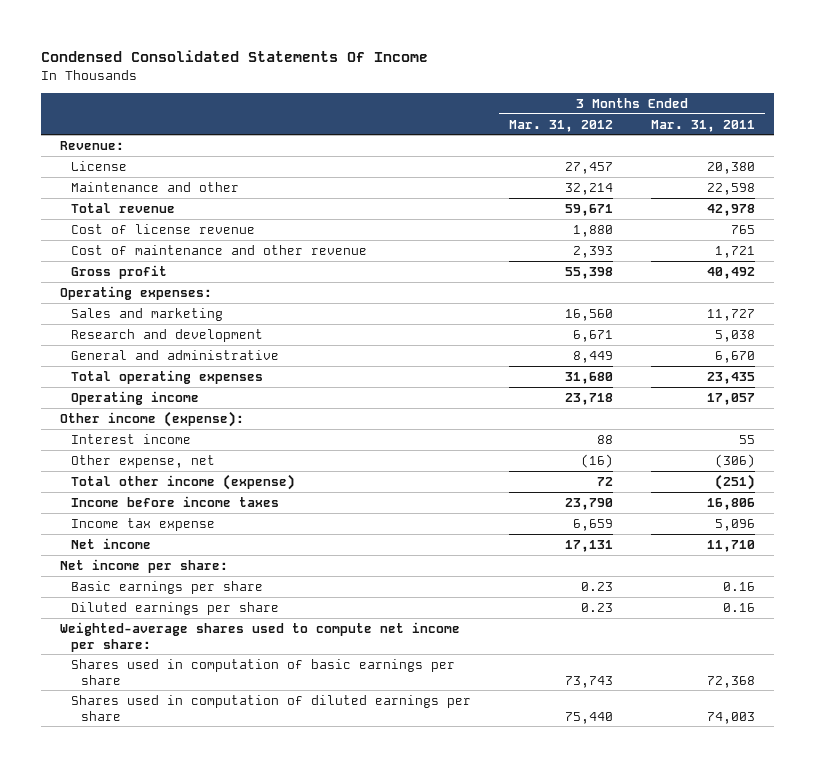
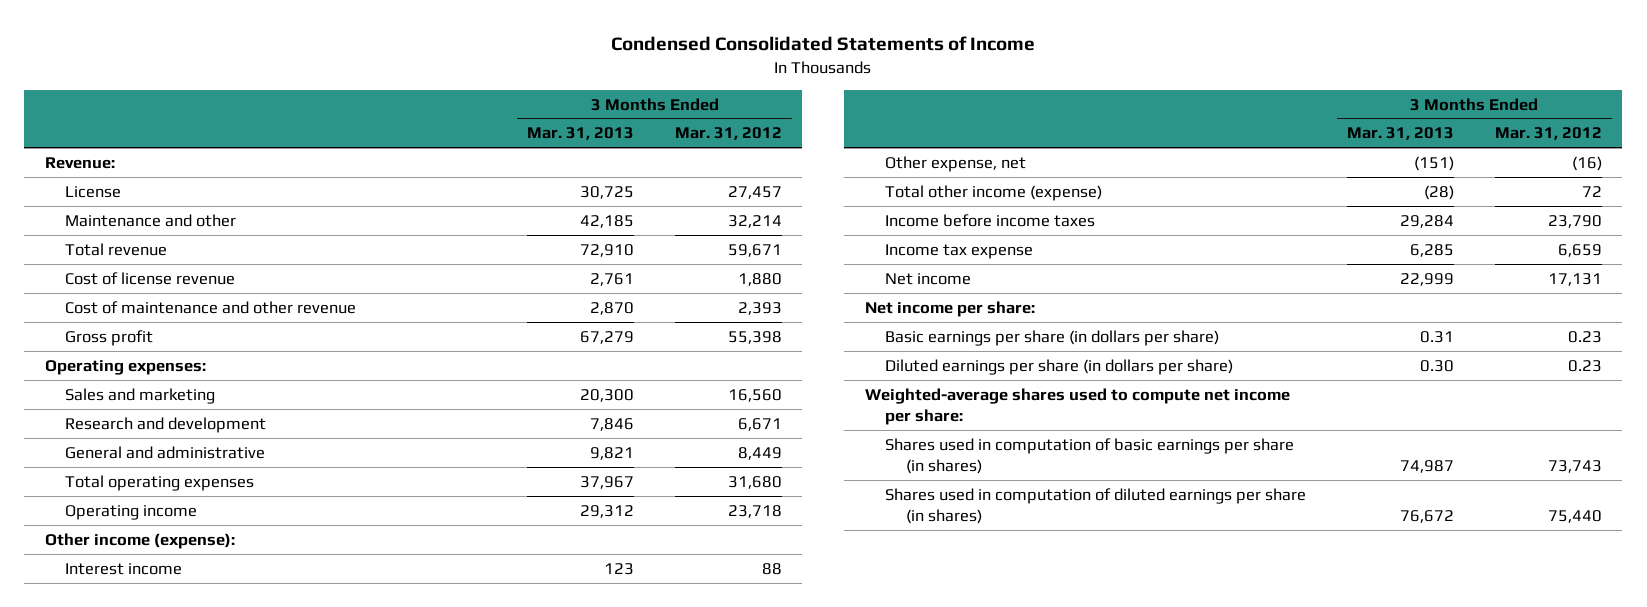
- Condensed Consolidated Statements Of Income
+ Condensed Consolidated Statements of Income
- | 3 Months Ended Mar. 31, 2012 | 3 Months Ended Mar. 31, 2011
+ | 3 Months Ended Mar. 31, 2013 | 3 Months Ended Mar. 31, 2012
- Basic earnings per share | 0.23 | 0.16
- Diluted earnings per share | 0.23 | 0.16
+ Basic earnings per share (in dollars per share) | 0.31 | 0.23
+ Diluted earnings per share (in dollars per share) | 0.30 | 0.23
- Shares used in computation of basic earnings per share | 73,743 | 72,368
- Shares used in computation of diluted earnings per share | 75,440 | 74,003
+ Shares used in computation of basic earnings per share (in shares) | 74,987 | 73,743
+ Shares used in computation of diluted earnings per share (in shares) | 76,672 | 75,440

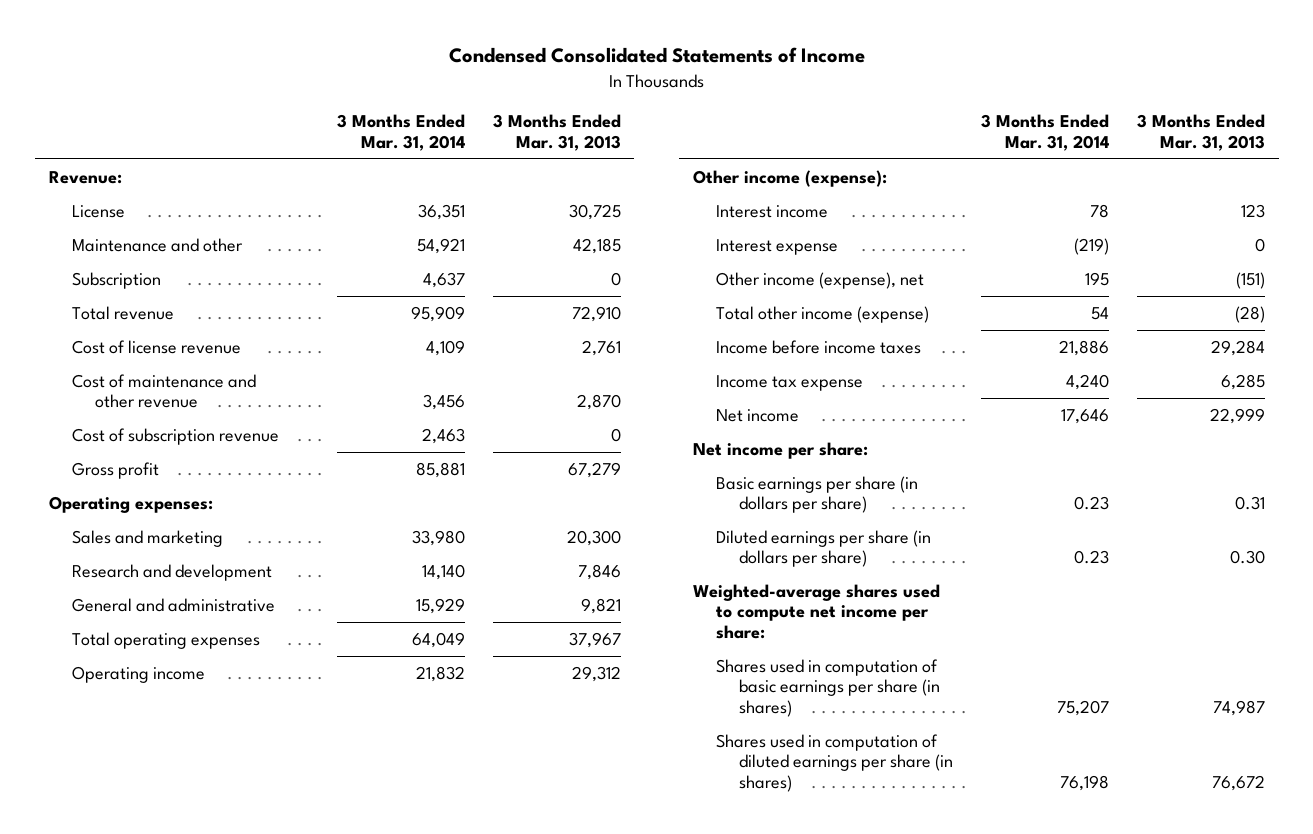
- | 3 Months Ended Mar. 31, 2013 | 3 Months Ended Mar. 31, 2012
+ | 3 Months Ended Mar. 31, 2014 | 3 Months Ended Mar. 31, 2013
+ Subscription | 4,637 | 0
+ Cost of subscription revenue | 2,463 | 0
- Other expense, net | (151) | (16)
+ Interest expense | (219) | 0
+ Other income (expense), net | 195 | (151)

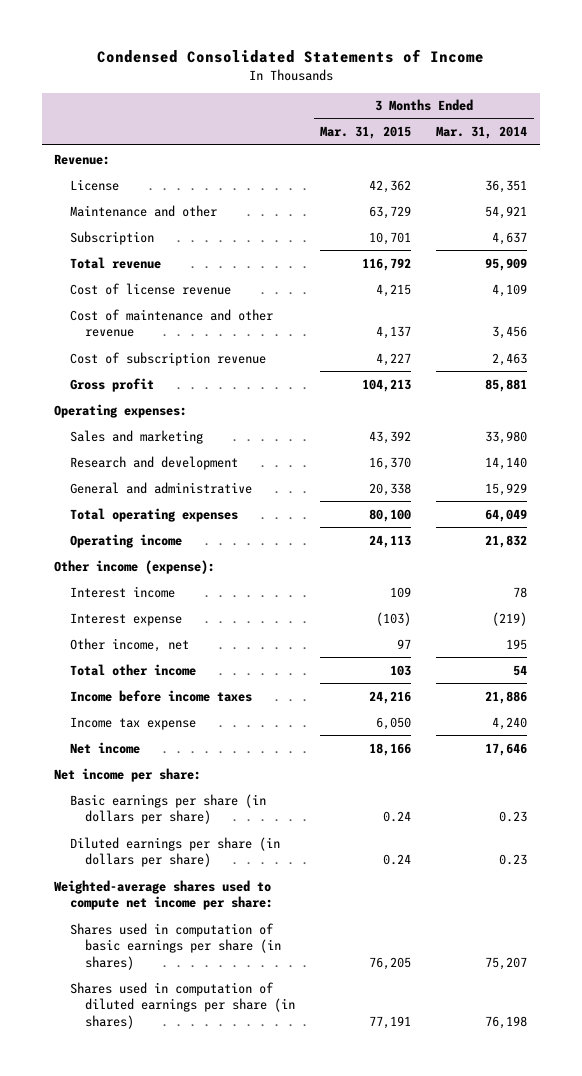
- | 3 Months Ended Mar. 31, 2014 | 3 Months Ended Mar. 31, 2013
+ | 3 Months Ended Mar. 31, 2015 | 3 Months Ended Mar. 31, 2014
- Other income (expense), net | 195 | (151)
- Total other income (expense) | 54 | (28)
+ Other income, net | 97 | 195
+ Total other income | 103 | 54

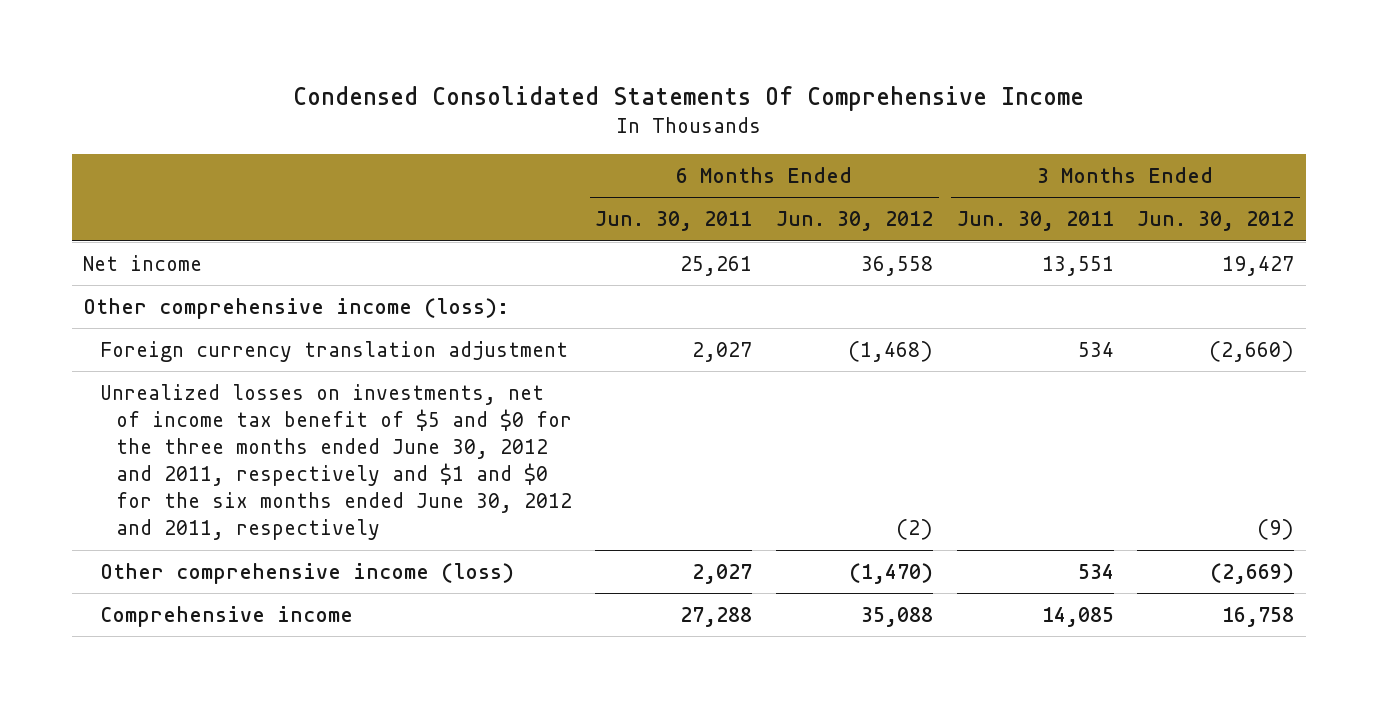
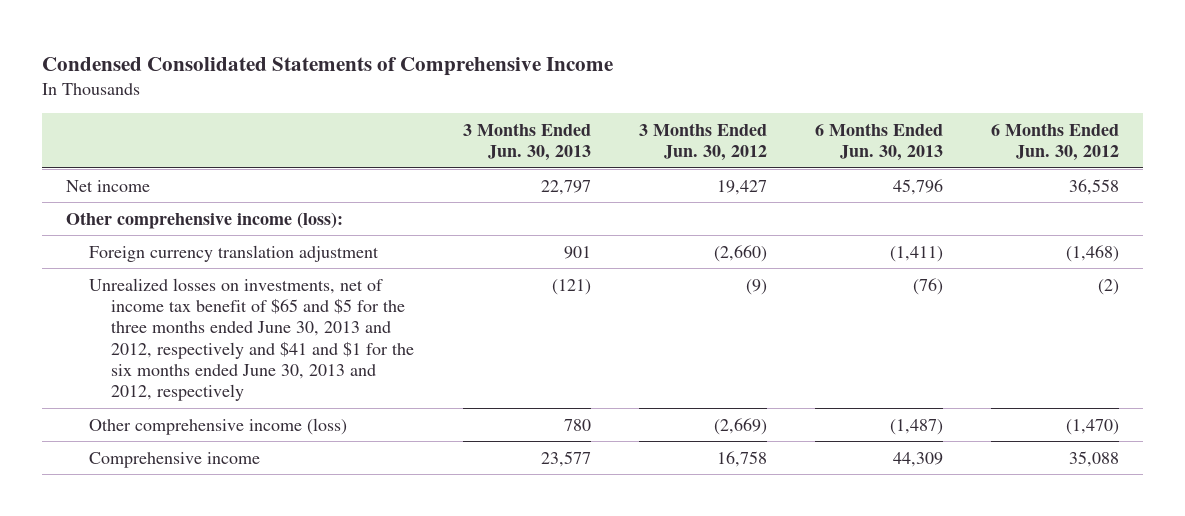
- Condensed Consolidated Statements Of Comprehensive Income
+ Condensed Consolidated Statements of Comprehensive Income
- | 6 Months Ended Jun. 30, 2011 | 6 Months Ended Jun. 30, 2012 | 3 Months Ended Jun. 30, 2011 | 3 Months Ended Jun. 30, 2012
+ | 3 Months Ended Jun. 30, 2013 | 3 Months Ended Jun. 30, 2012 | 6 Months Ended Jun. 30, 2013 | 6 Months Ended Jun. 30, 2012
- Unrealized losses on investments, net of income tax benefit of $5 and $0 for the three months ended June 30, 2012 and 2011, respectively and $1 and $0 for the six months ended June 30, 2012 and 2011, respectively | | (2) | | (9)
+ Unrealized losses on investments, net of income tax benefit of $65 and $5 for the three months ended June 30, 2013 and 2012, respectively and $41 and $1 for the six months ended June 30, 2013 and 2012, respectively | (121) | (9) | (76) | (2)

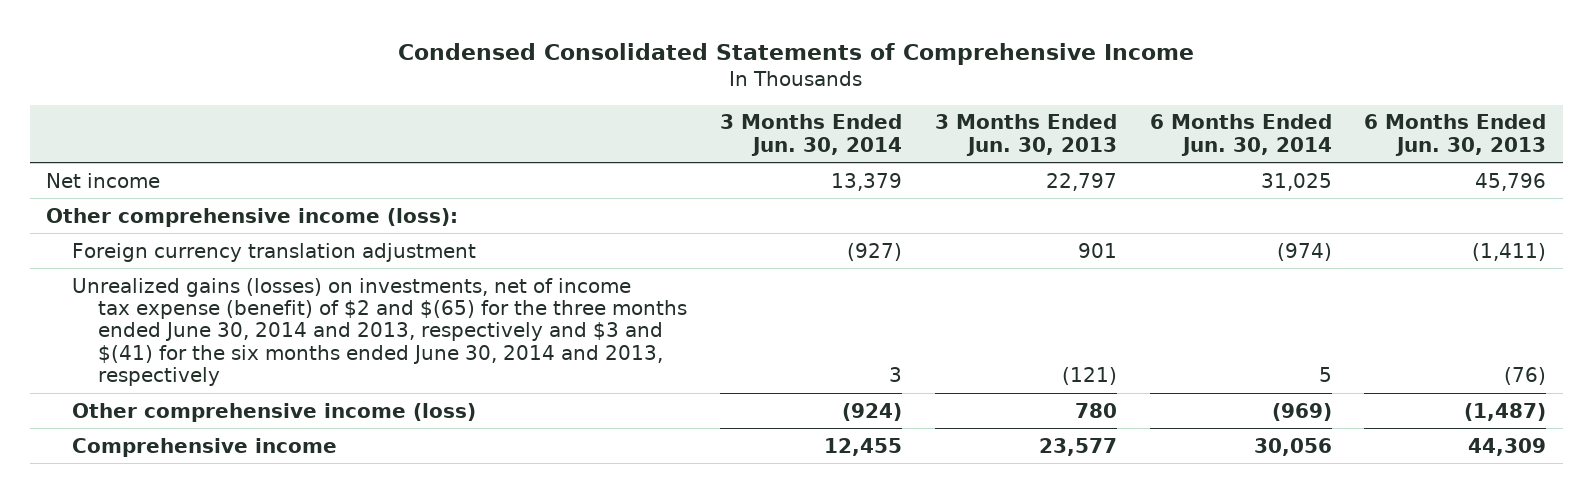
- | 3 Months Ended Jun. 30, 2013 | 3 Months Ended Jun. 30, 2012 | 6 Months Ended Jun. 30, 2013 | 6 Months Ended Jun. 30, 2012
+ | 3 Months Ended Jun. 30, 2014 | 3 Months Ended Jun. 30, 2013 | 6 Months Ended Jun. 30, 2014 | 6 Months Ended Jun. 30, 2013
- Unrealized losses on investments, net of income tax benefit of $65 and $5 for the three months ended June 30, 2013 and 2012, respectively and $41 and $1 for the six months ended June 30, 2013 and 2012, respectively | (121) | (9) | (76) | (2)
+ Unrealized gains (losses) on investments, net of income tax expense (benefit) of $2 and $(65) for the three months ended June 30, 2014 and 2013, respectively and $3 and $(41) for the six months ended June 30, 2014 and 2013, respectively | 3 | (121) | 5 | (76)

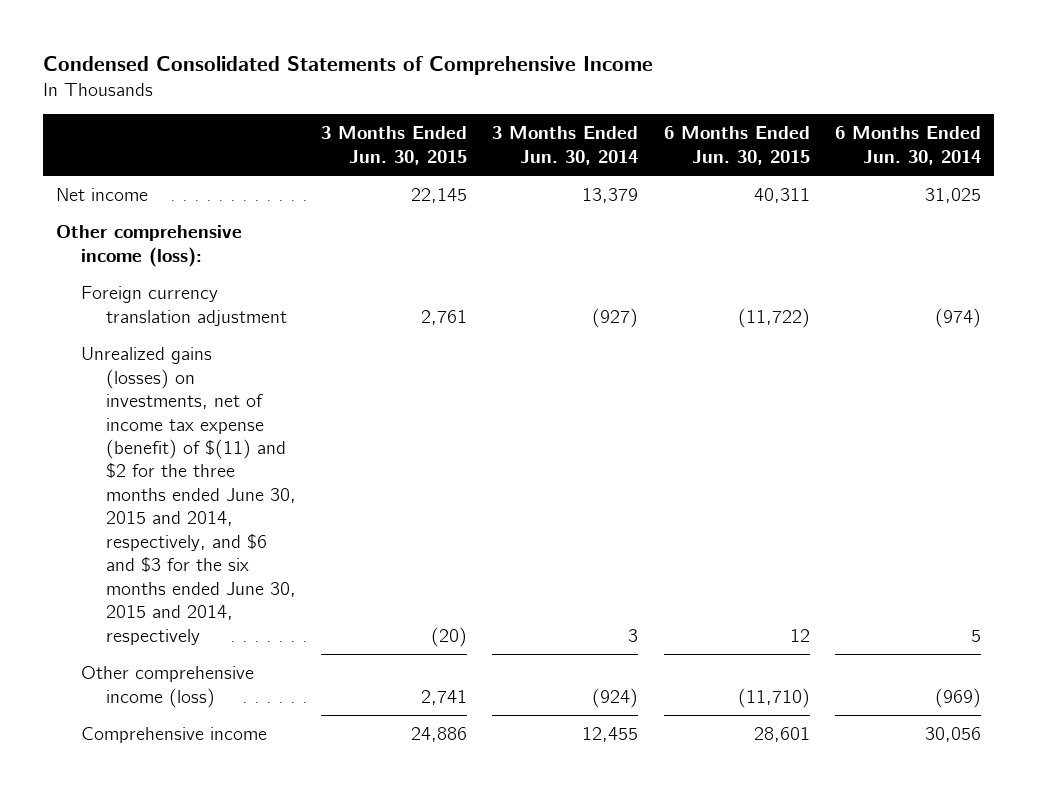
- | 3 Months Ended Jun. 30, 2014 | 3 Months Ended Jun. 30, 2013 | 6 Months Ended Jun. 30, 2014 | 6 Months Ended Jun. 30, 2013
+ | 3 Months Ended Jun. 30, 2015 | 3 Months Ended Jun. 30, 2014 | 6 Months Ended Jun. 30, 2015 | 6 Months Ended Jun. 30, 2014
- Unrealized gains (losses) on investments, net of income tax expense (benefit) of $2 and $(65) for the three months ended June 30, 2014 and 2013, respectively and $3 and $(41) for the six months ended June 30, 2014 and 2013, respectively | 3 | (121) | 5 | (76)
+ Unrealized gains (losses) on investments, net of income tax expense (benefit) of $(11) and $2 for the three months ended June 30, 2015 and 2014, respectively, and $6 and $3 for the six months ended June 30, 2015 and 2014, respectively | (20) | 3 | 12 | 5

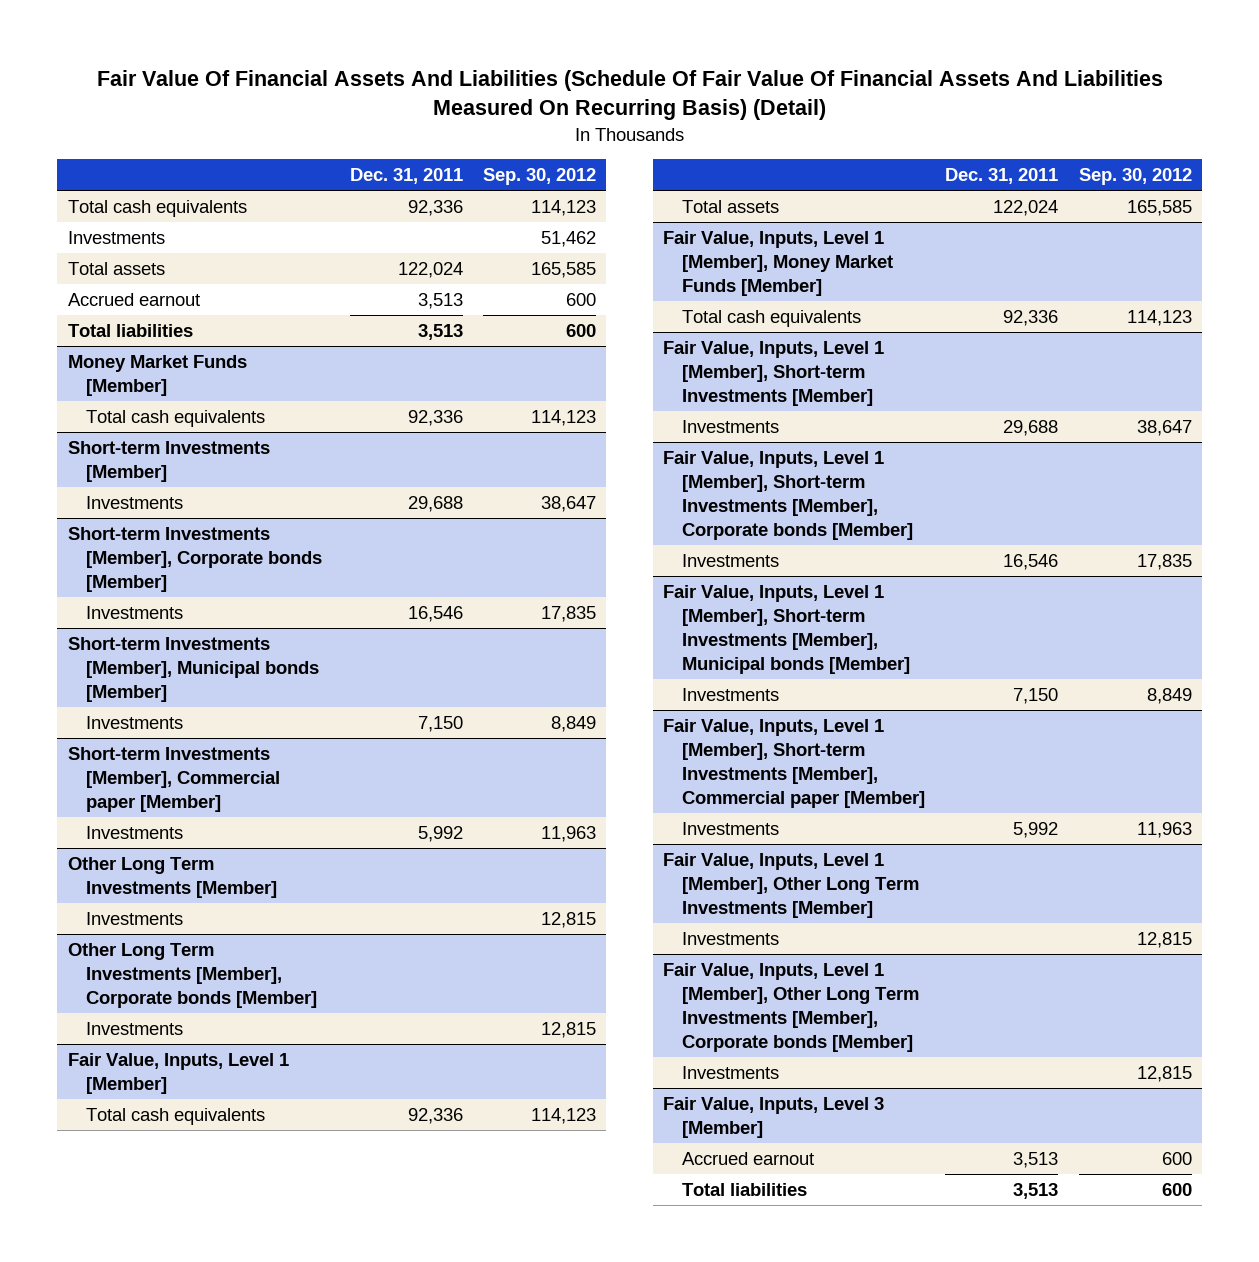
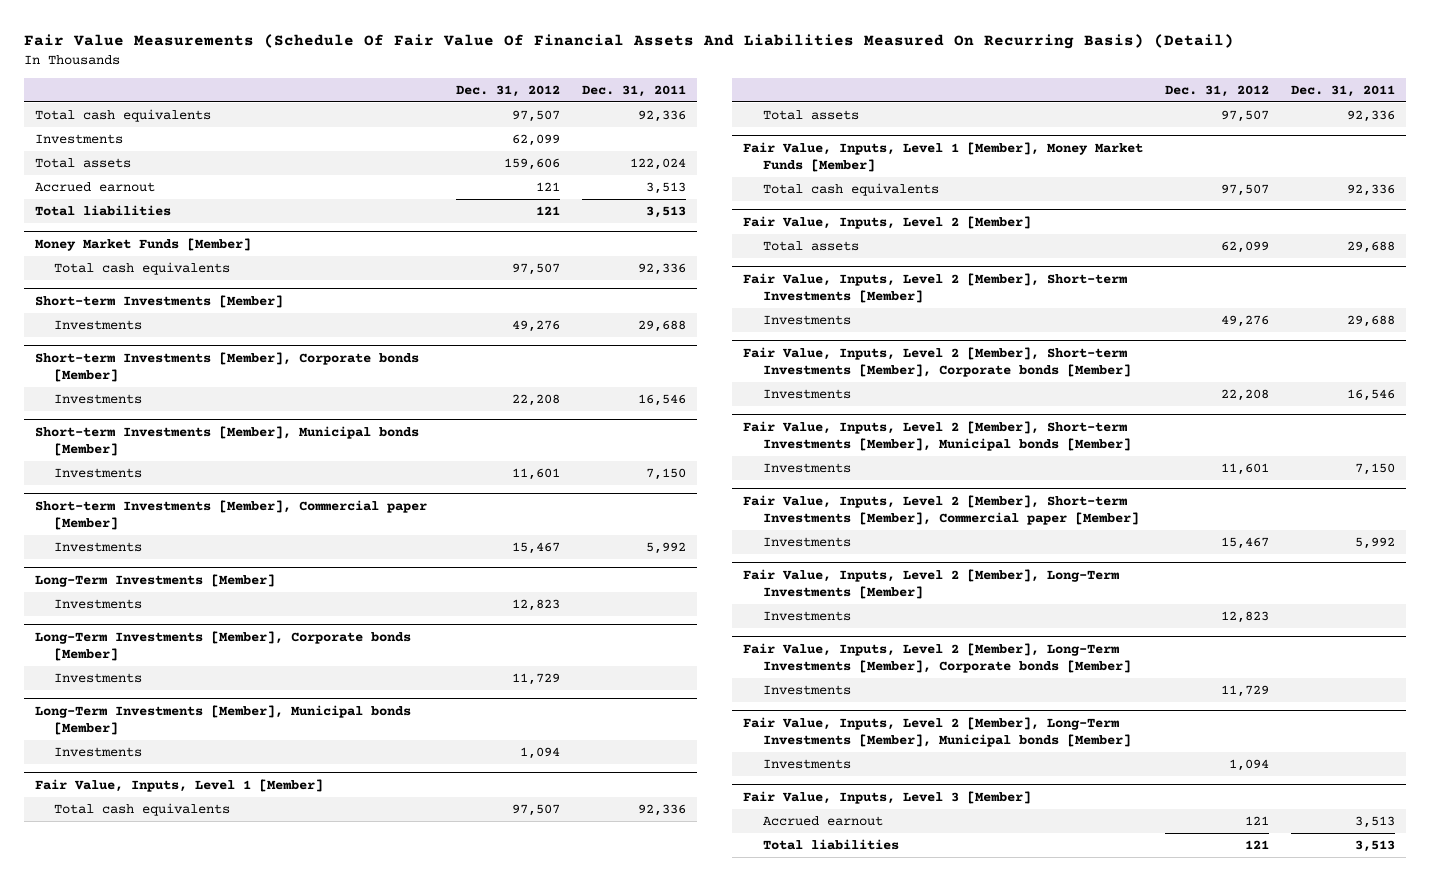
- Fair Value Of Financial Assets And Liabilities (Schedule Of Fair Value Of Financial Assets And Liabilities Measured On Recurring Basis) (Detail)
+ Fair Value Measurements (Schedule Of Fair Value Of Financial Assets And Liabilities Measured On Recurring Basis) (Detail)
- | Dec. 31, 2011 | Sep. 30, 2012
+ | Dec. 31, 2012 | Dec. 31, 2011
- Other Long Term Investments [Member]
+ Long-Term Investments [Member]
- Other Long Term Investments [Member], Corporate bonds [Member]
+ Long-Term Investments [Member], Corporate bonds [Member]
+ Long-Term Investments [Member], Municipal bonds [Member]
+ Investments | 1,094 |
@ Fair Value, Inputs, Level 1 [Member]
- Total assets | 122,024 | 165,585
+ Total assets | 97,507 | 92,336
- Fair Value, Inputs, Level 1 [Member], Short-term Investments [Member]
+ Fair Value, Inputs, Level 2 [Member]
+ Total assets | 62,099 | 29,688
+ Fair Value, Inputs, Level 2 [Member], Short-term Investments [Member]
- Fair Value, Inputs, Level 1 [Member], Short-term Investments [Member], Corporate bonds [Member]
+ Fair Value, Inputs, Level 2 [Member], Short-term Investments [Member], Corporate bonds [Member]
- Fair Value, Inputs, Level 1 [Member], Short-term Investments [Member], Municipal bonds [Member]
+ Fair Value, Inputs, Level 2 [Member], Short-term Investments [Member], Municipal bonds [Member]
- Fair Value, Inputs, Level 1 [Member], Short-term Investments [Member], Commercial paper [Member]
+ Fair Value, Inputs, Level 2 [Member], Short-term Investments [Member], Commercial paper [Member]
- Fair Value, Inputs, Level 1 [Member], Other Long Term Investments [Member]
+ Fair Value, Inputs, Level 2 [Member], Long-Term Investments [Member]
- Fair Value, Inputs, Level 1 [Member], Other Long Term Investments [Member], Corporate bonds [Member]
+ Fair Value, Inputs, Level 2 [Member], Long-Term Investments [Member], Corporate bonds [Member]
+ Fair Value, Inputs, Level 2 [Member], Long-Term Investments [Member], Municipal bonds [Member]
+ Investments | 1,094 |

